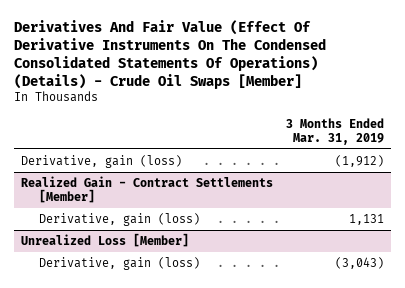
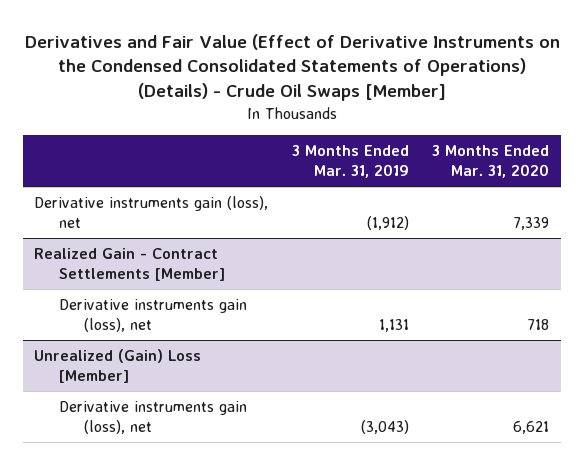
- Derivatives And Fair Value (Effect Of Derivative Instruments On The Condensed Consolidated Statements Of Operations) (Details) - Crude Oil Swaps [Member]
+ Derivatives and Fair Value (Effect of Derivative Instruments on the Condensed Consolidated Statements of Operations) (Details) - Crude Oil Swaps [Member]
- | 3 Months Ended Mar. 31, 2019
+ | 3 Months Ended Mar. 31, 2019 | 3 Months Ended Mar. 31, 2020
- Derivative, gain (loss) | (1,912)
+ Derivative instruments gain (loss), net | (1,912) | 7,339
@ Realized Gain - Contract Settlements [Member]
- Derivative, gain (loss) | 1,131
- Unrealized Loss [Member]
- Derivative, gain (loss) | (3,043)
@ Realized Gain - Contract Settlements [Member]
+ Derivative instruments gain (loss), net | 1,131 | 718
+ Unrealized (Gain) Loss [Member]
+ Derivative instruments gain (loss), net | (3,043) | 6,621

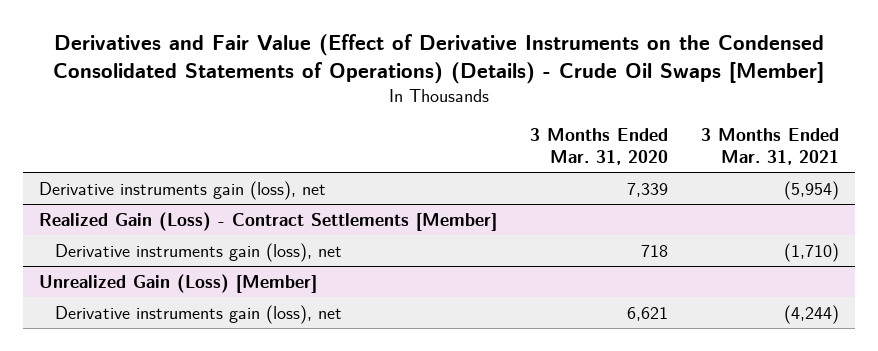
- | 3 Months Ended Mar. 31, 2019 | 3 Months Ended Mar. 31, 2020
+ | 3 Months Ended Mar. 31, 2020 | 3 Months Ended Mar. 31, 2021
- Realized Gain - Contract Settlements [Member]
+ Realized Gain (Loss) - Contract Settlements [Member]
- Unrealized (Gain) Loss [Member]
+ Unrealized Gain (Loss) [Member]

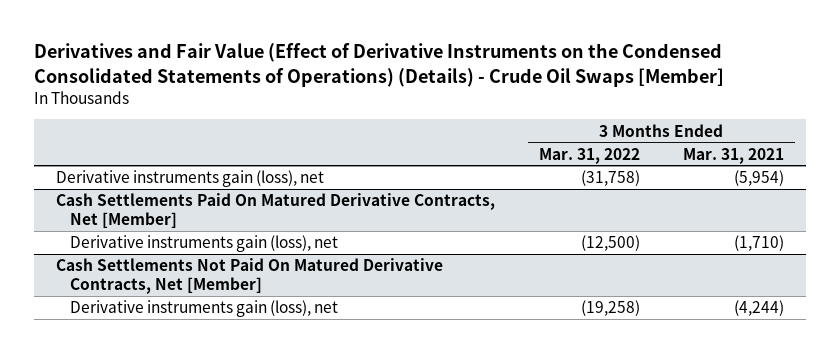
- | 3 Months Ended Mar. 31, 2020 | 3 Months Ended Mar. 31, 2021
+ | 3 Months Ended Mar. 31, 2022 | 3 Months Ended Mar. 31, 2021
- Realized Gain (Loss) - Contract Settlements [Member]
+ Cash Settlements Paid On Matured Derivative Contracts, Net [Member]
- Unrealized Gain (Loss) [Member]
+ Cash Settlements Not Paid On Matured Derivative Contracts, Net [Member]

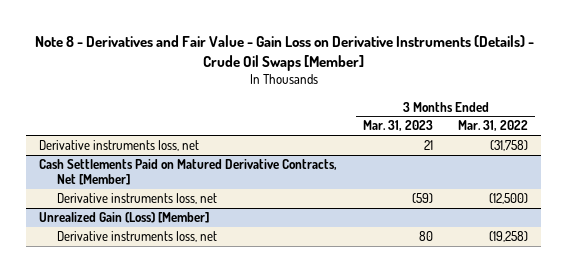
- Derivatives and Fair Value (Effect of Derivative Instruments on the Condensed Consolidated Statements of Operations) (Details) - Crude Oil Swaps [Member]
+ Note 8 - Derivatives and Fair Value - Gain Loss on Derivative Instruments (Details) - Crude Oil Swaps [Member]
- | 3 Months Ended Mar. 31, 2022 | 3 Months Ended Mar. 31, 2021
+ | 3 Months Ended Mar. 31, 2023 | 3 Months Ended Mar. 31, 2022
- Derivative instruments gain (loss), net | (31,758) | (5,954)
- Cash Settlements Paid On Matured Derivative Contracts, Net [Member]
- Derivative instruments gain (loss), net | (12,500) | (1,710)
- Cash Settlements Not Paid On Matured Derivative Contracts, Net [Member]
- Derivative instruments gain (loss), net | (19,258) | (4,244)
+ Derivative instruments loss, net | 21 | (31,758)
+ Cash Settlements Paid on Matured Derivative Contracts, Net [Member]
+ Derivative instruments loss, net | (59) | (12,500)
+ Unrealized Gain (Loss) [Member]
+ Derivative instruments loss, net | 80 | (19,258)

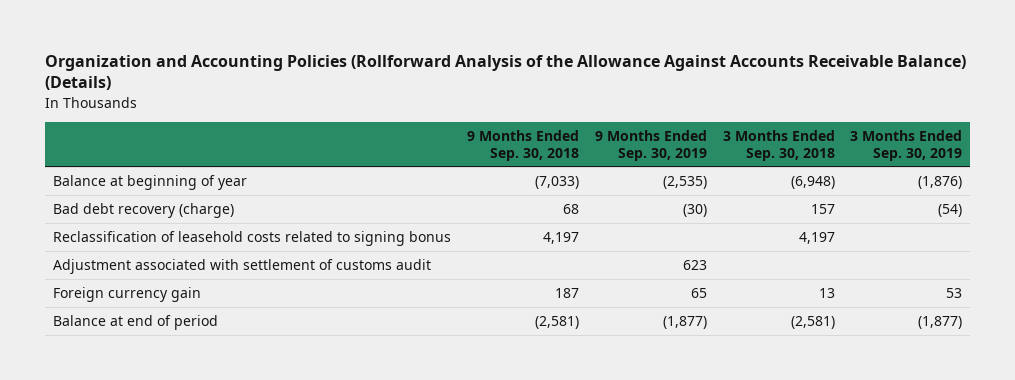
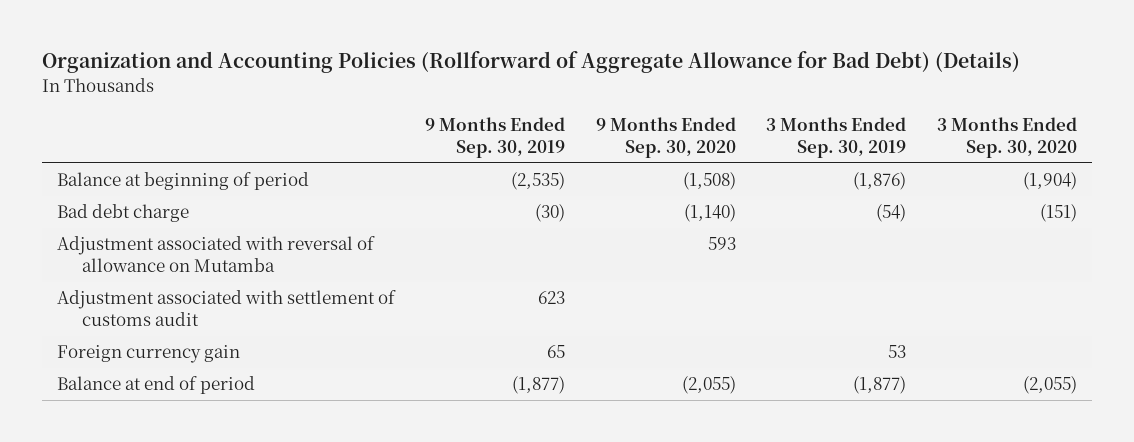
- Organization and Accounting Policies (Rollforward Analysis of the Allowance Against Accounts Receivable Balance) (Details)
+ Organization and Accounting Policies (Rollforward of Aggregate Allowance for Bad Debt) (Details)
- | 9 Months Ended Sep. 30, 2018 | 9 Months Ended Sep. 30, 2019 | 3 Months Ended Sep. 30, 2018 | 3 Months Ended Sep. 30, 2019
+ | 9 Months Ended Sep. 30, 2019 | 9 Months Ended Sep. 30, 2020 | 3 Months Ended Sep. 30, 2019 | 3 Months Ended Sep. 30, 2020
- Balance at beginning of year | (7,033) | (2,535) | (6,948) | (1,876)
- Bad debt recovery (charge) | 68 | (30) | 157 | (54)
- Reclassification of leasehold costs related to signing bonus | 4,197 | | 4,197 |
+ Balance at beginning of period | (2,535) | (1,508) | (1,876) | (1,904)
+ Bad debt charge | (30) | (1,140) | (54) | (151)
+ Adjustment associated with reversal of allowance on Mutamba | | 593 | |

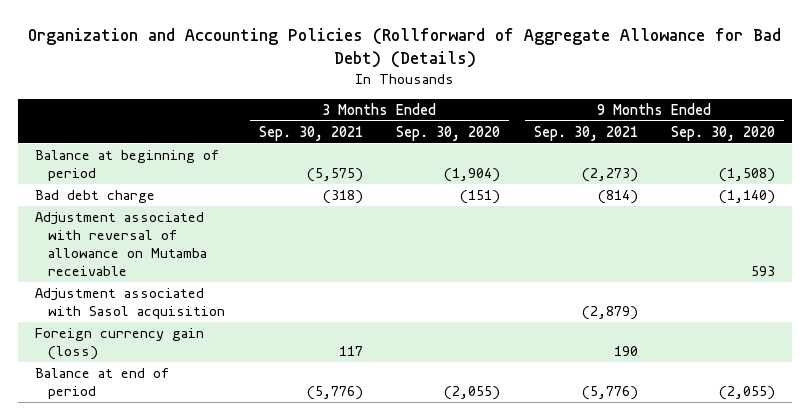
- | 9 Months Ended Sep. 30, 2019 | 9 Months Ended Sep. 30, 2020 | 3 Months Ended Sep. 30, 2019 | 3 Months Ended Sep. 30, 2020
+ | 3 Months Ended Sep. 30, 2021 | 3 Months Ended Sep. 30, 2020 | 9 Months Ended Sep. 30, 2021 | 9 Months Ended Sep. 30, 2020
- Adjustment associated with reversal of allowance on Mutamba | | 593 | |
- Adjustment associated with settlement of customs audit | 623 | | |
- Foreign currency gain | 65 | | 53 |
+ Adjustment associated with reversal of allowance on Mutamba receivable | | | | 593
+ Adjustment associated with Sasol acquisition | | | (2,879) |
+ Foreign currency gain (loss) | 117 | | 190 |

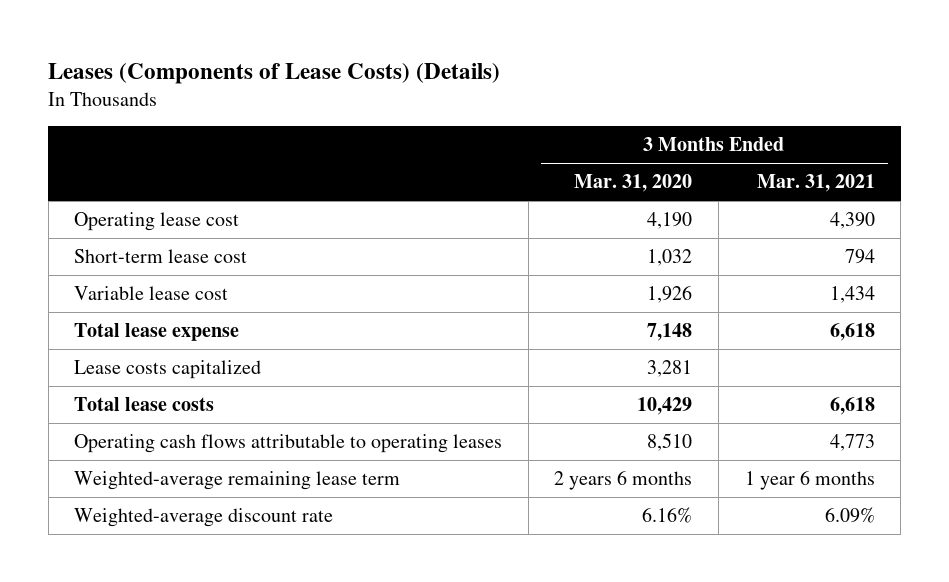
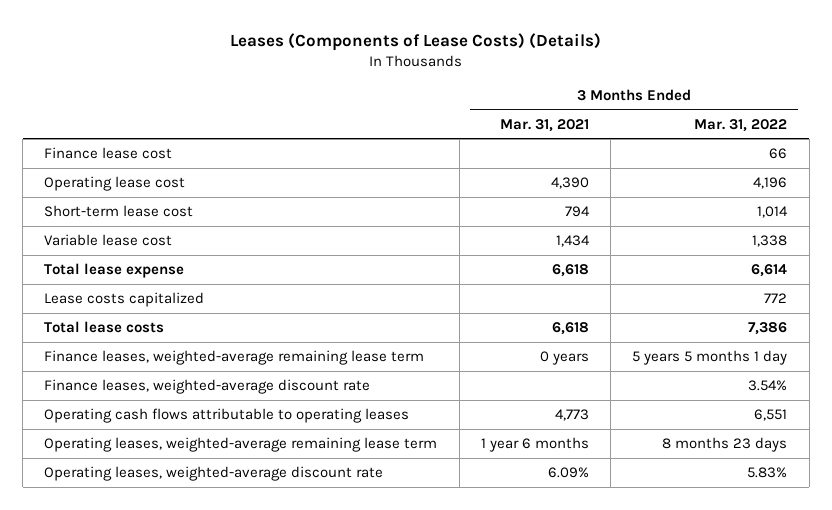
- | 3 Months Ended Mar. 31, 2020 | 3 Months Ended Mar. 31, 2021
+ | 3 Months Ended Mar. 31, 2021 | 3 Months Ended Mar. 31, 2022
+ Finance lease cost | | 66
+ Finance leases, weighted-average remaining lease term | 0 years | 5 years 5 months 1 day
+ Finance leases, weighted-average discount rate | | 3.54%
- Weighted-average remaining lease term | 2 years 6 months | 1 year 6 months
- Weighted-average discount rate | 6.16% | 6.09%
+ Operating leases, weighted-average remaining lease term | 1 year 6 months | 8 months 23 days
+ Operating leases, weighted-average discount rate | 6.09% | 5.83%

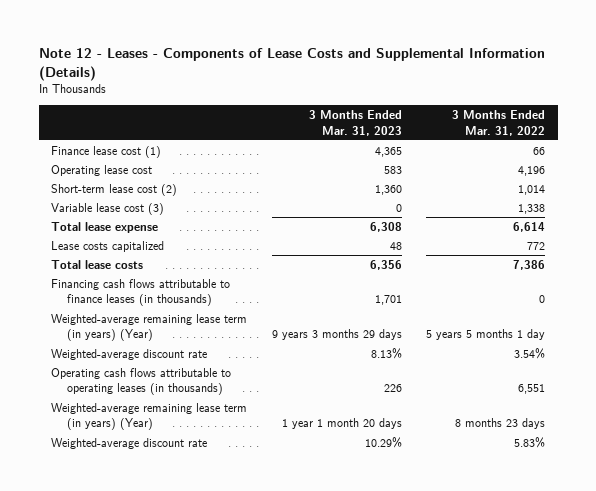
- Leases (Components of Lease Costs) (Details)
+ Note 12 - Leases - Components of Lease Costs and Supplemental Information (Details)
- | 3 Months Ended Mar. 31, 2021 | 3 Months Ended Mar. 31, 2022
+ | 3 Months Ended Mar. 31, 2023 | 3 Months Ended Mar. 31, 2022
- Finance lease cost | | 66
+ Finance lease cost (1) | 4,365 | 66
- Short-term lease cost | 794 | 1,014
- Variable lease cost | 1,434 | 1,338
+ Short-term lease cost (2) | 1,360 | 1,014
+ Variable lease cost (3) | 0 | 1,338
- Finance leases, weighted-average remaining lease term | 0 years | 5 years 5 months 1 day
- Finance leases, weighted-average discount rate | | 3.54%
- Operating cash flows attributable to operating leases | 4,773 | 6,551
- Operating leases, weighted-average remaining lease term | 1 year 6 months | 8 months 23 days
- Operating leases, weighted-average discount rate | 6.09% | 5.83%
+ Financing cash flows attributable to finance leases (in thousands) | 1,701 | 0
+ Weighted-average remaining lease term (in years) (Year) | 9 years 3 months 29 days | 5 years 5 months 1 day
+ Weighted-average discount rate | 8.13% | 3.54%
+ Operating cash flows attributable to operating leases (in thousands) | 226 | 6,551
+ Weighted-average remaining lease term (in years) (Year) | 1 year 1 month 20 days | 8 months 23 days
+ Weighted-average discount rate | 10.29% | 5.83%

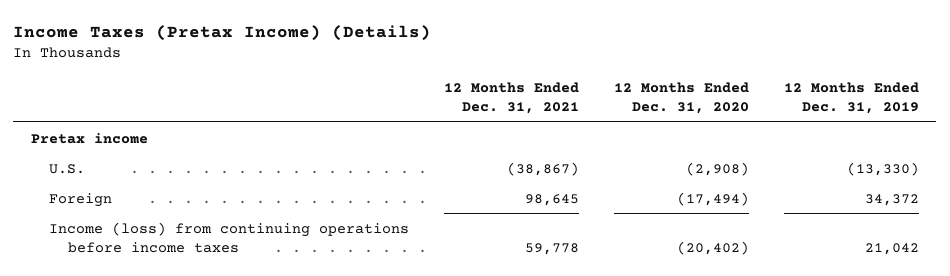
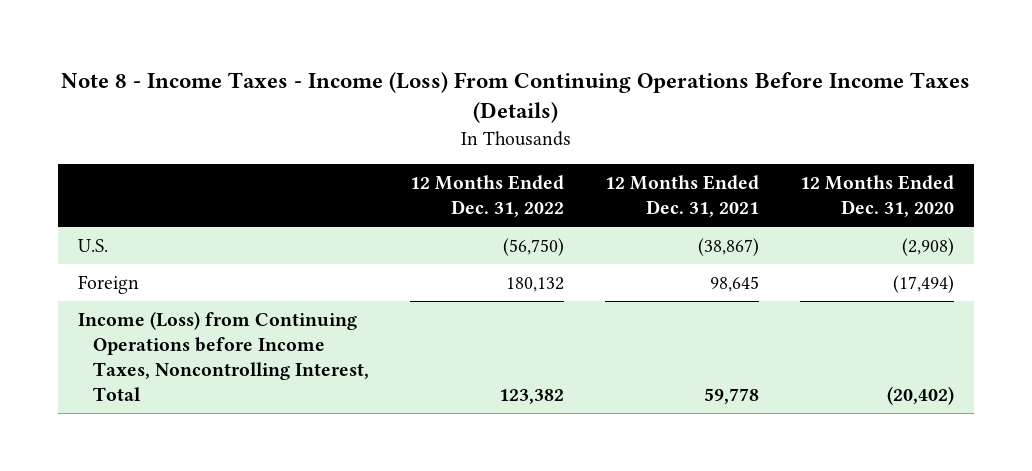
- Income Taxes (Pretax Income) (Details)
+ Note 8 - Income Taxes - Income (Loss) From Continuing Operations Before Income Taxes (Details)
- | 12 Months Ended Dec. 31, 2021 | 12 Months Ended Dec. 31, 2020 | 12 Months Ended Dec. 31, 2019
+ | 12 Months Ended Dec. 31, 2022 | 12 Months Ended Dec. 31, 2021 | 12 Months Ended Dec. 31, 2020
- Pretax income
- Income (loss) from continuing operations before income taxes | 59,778 | (20,402) | 21,042
+ Income (Loss) from Continuing Operations before Income Taxes, Noncontrolling Interest, Total | 123,382 | 59,778 | (20,402)

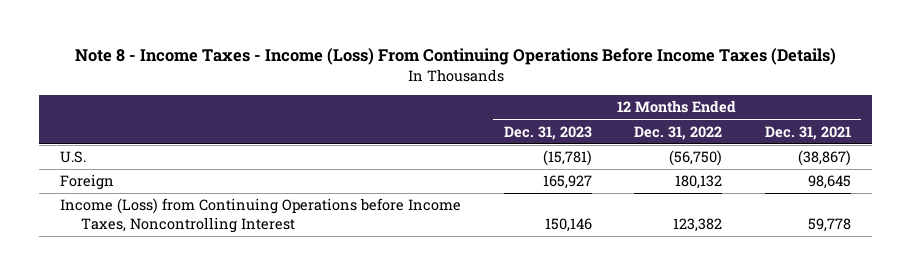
- | 12 Months Ended Dec. 31, 2022 | 12 Months Ended Dec. 31, 2021 | 12 Months Ended Dec. 31, 2020
+ | 12 Months Ended Dec. 31, 2023 | 12 Months Ended Dec. 31, 2022 | 12 Months Ended Dec. 31, 2021
- Income (Loss) from Continuing Operations before Income Taxes, Noncontrolling Interest, Total | 123,382 | 59,778 | (20,402)
+ Income (Loss) from Continuing Operations before Income Taxes, Noncontrolling Interest | 150,146 | 123,382 | 59,778

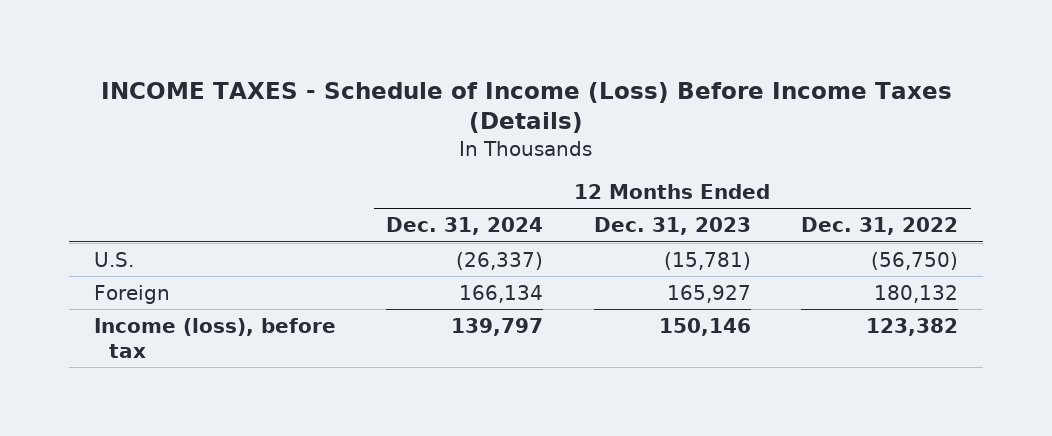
- Note 8 - Income Taxes - Income (Loss) From Continuing Operations Before Income Taxes (Details)
+ INCOME TAXES - Schedule of Income (Loss) Before Income Taxes (Details)
- | 12 Months Ended Dec. 31, 2023 | 12 Months Ended Dec. 31, 2022 | 12 Months Ended Dec. 31, 2021
+ | 12 Months Ended Dec. 31, 2024 | 12 Months Ended Dec. 31, 2023 | 12 Months Ended Dec. 31, 2022
- Income (Loss) from Continuing Operations before Income Taxes, Noncontrolling Interest | 150,146 | 123,382 | 59,778
+ Income (loss), before tax | 139,797 | 150,146 | 123,382

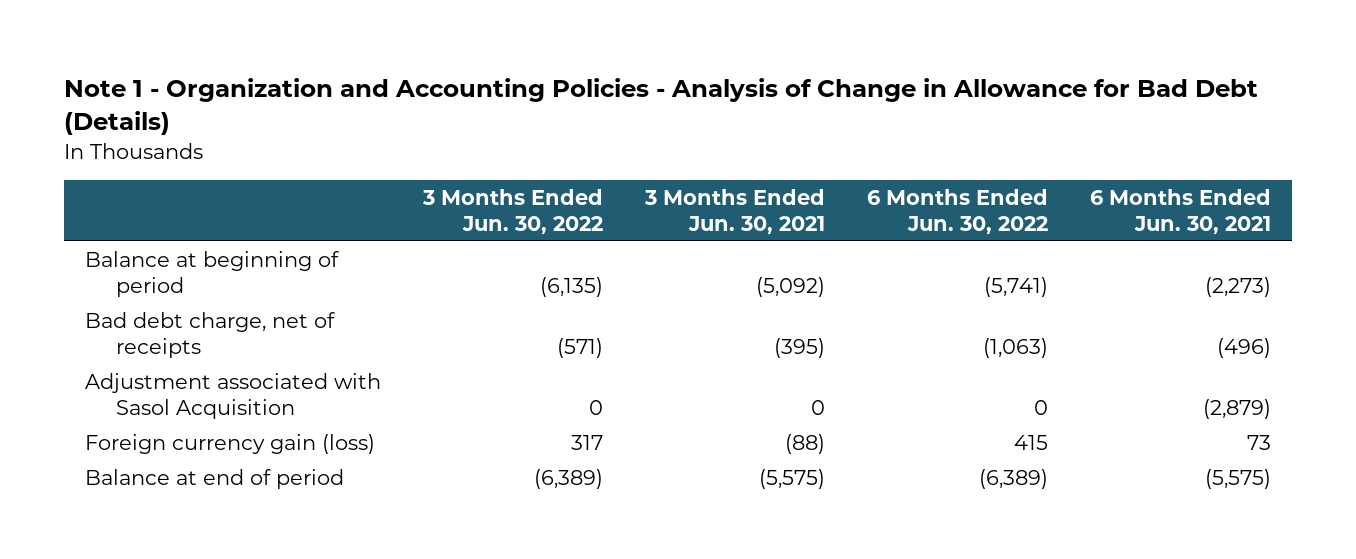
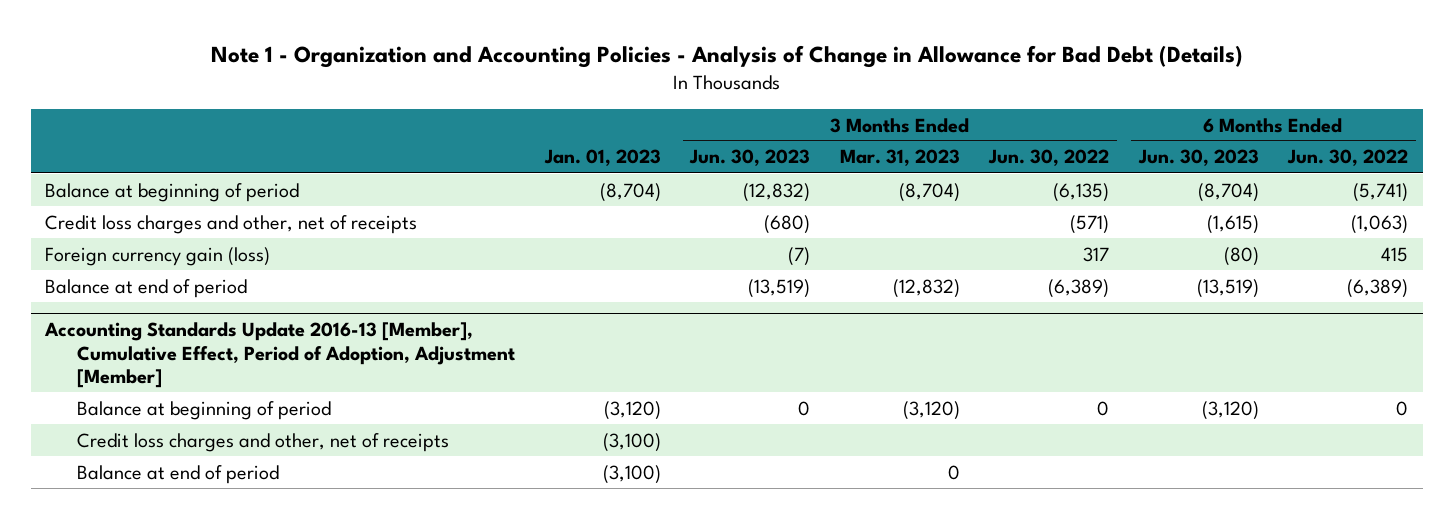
- | 3 Months Ended Jun. 30, 2022 | 3 Months Ended Jun. 30, 2021 | 6 Months Ended Jun. 30, 2022 | 6 Months Ended Jun. 30, 2021
+ | Jan. 01, 2023 | 3 Months Ended Jun. 30, 2023 | 3 Months Ended Mar. 31, 2023 | 3 Months Ended Jun. 30, 2022 | 6 Months Ended Jun. 30, 2023 | 6 Months Ended Jun. 30, 2022
- Bad debt charge, net of receipts | (571) | (395) | (1,063) | (496)
- Adjustment associated with Sasol Acquisition | 0 | 0 | 0 | (2,879)
+ Credit loss charges and other, net of receipts | | (680) | | (571) | (1,615) | (1,063)
+ Accounting Standards Update 2016-13 [Member], Cumulative Effect, Period of Adoption, Adjustment [Member]
+ Balance at beginning of period | (3,120) | 0 | (3,120) | 0 | (3,120) | 0
+ Credit loss charges and other, net of receipts | (3,100) | | | | |
+ Balance at end of period | (3,100) | | 0 | | |

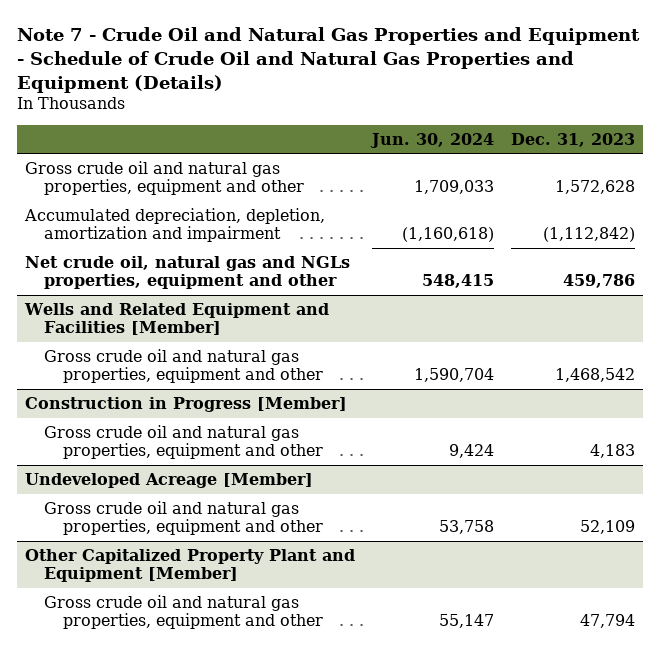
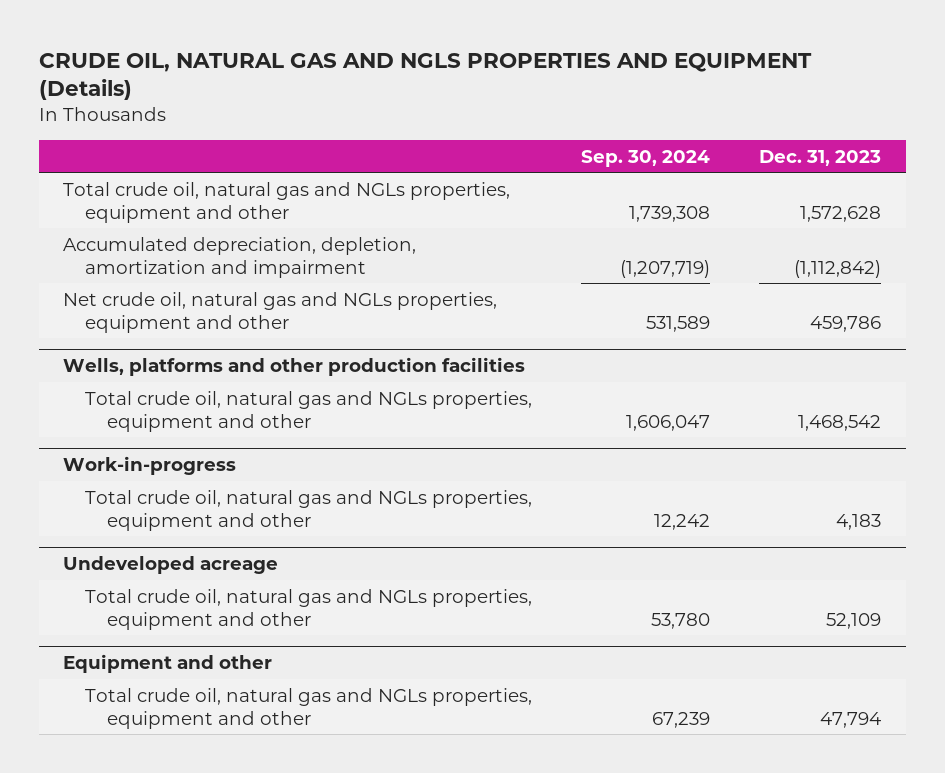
- Note 7 - Crude Oil and Natural Gas Properties and Equipment - Schedule of Crude Oil and Natural Gas Properties and Equipment (Details)
+ CRUDE OIL, NATURAL GAS AND NGLS PROPERTIES AND EQUIPMENT (Details)
- | Jun. 30, 2024 | Dec. 31, 2023
+ | Sep. 30, 2024 | Dec. 31, 2023
- Gross crude oil and natural gas properties, equipment and other | 1,709,033 | 1,572,628
+ Total crude oil, natural gas and NGLs properties, equipment and other | 1,739,308 | 1,572,628
- Wells and Related Equipment and Facilities [Member]
- Gross crude oil and natural gas properties, equipment and other | 1,590,704 | 1,468,542
- Construction in Progress [Member]
- Gross crude oil and natural gas properties, equipment and other | 9,424 | 4,183
- Undeveloped Acreage [Member]
- Gross crude oil and natural gas properties, equipment and other | 53,758 | 52,109
- Other Capitalized Property Plant and Equipment [Member]
- Gross crude oil and natural gas properties, equipment and other | 55,147 | 47,794
+ Wells, platforms and other production facilities
+ Total crude oil, natural gas and NGLs properties, equipment and other | 1,606,047 | 1,468,542
+ Work-in-progress
+ Total crude oil, natural gas and NGLs properties, equipment and other | 12,242 | 4,183
+ Undeveloped acreage
+ Total crude oil, natural gas and NGLs properties, equipment and other | 53,780 | 52,109
+ Equipment and other
+ Total crude oil, natural gas and NGLs properties, equipment and other | 67,239 | 47,794

